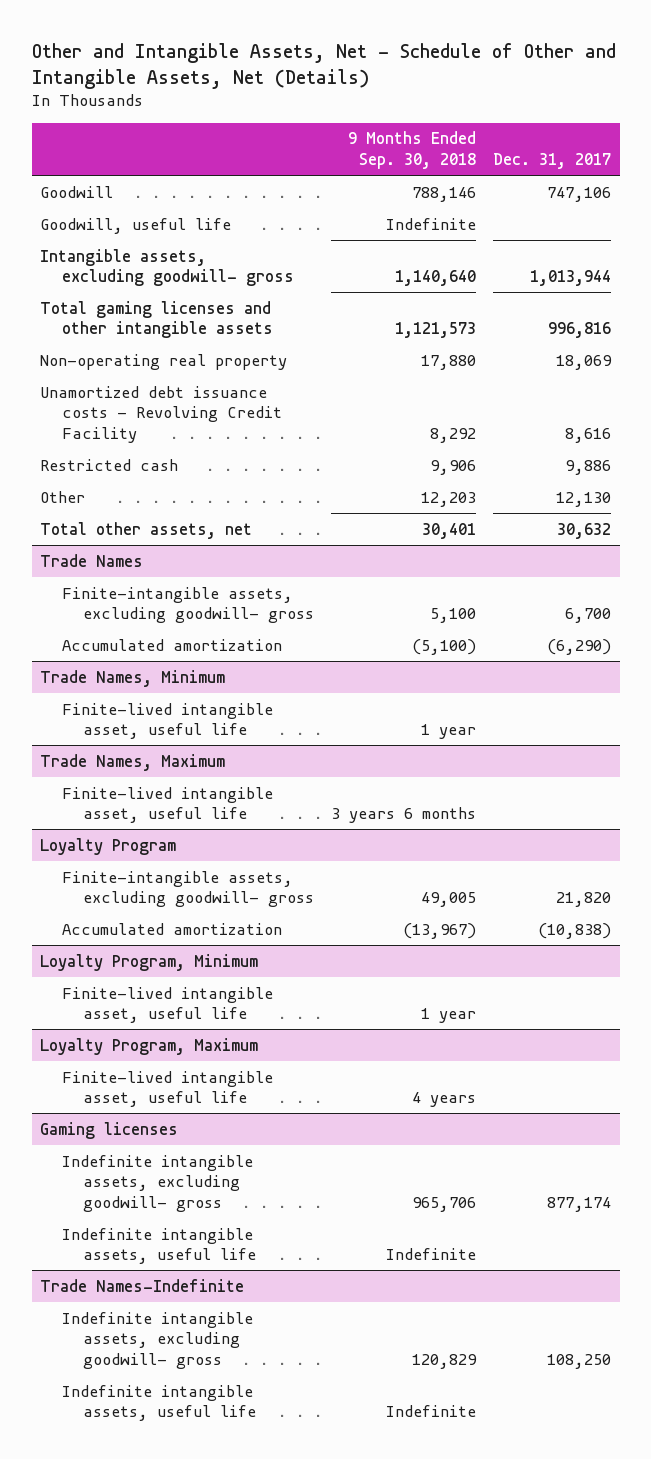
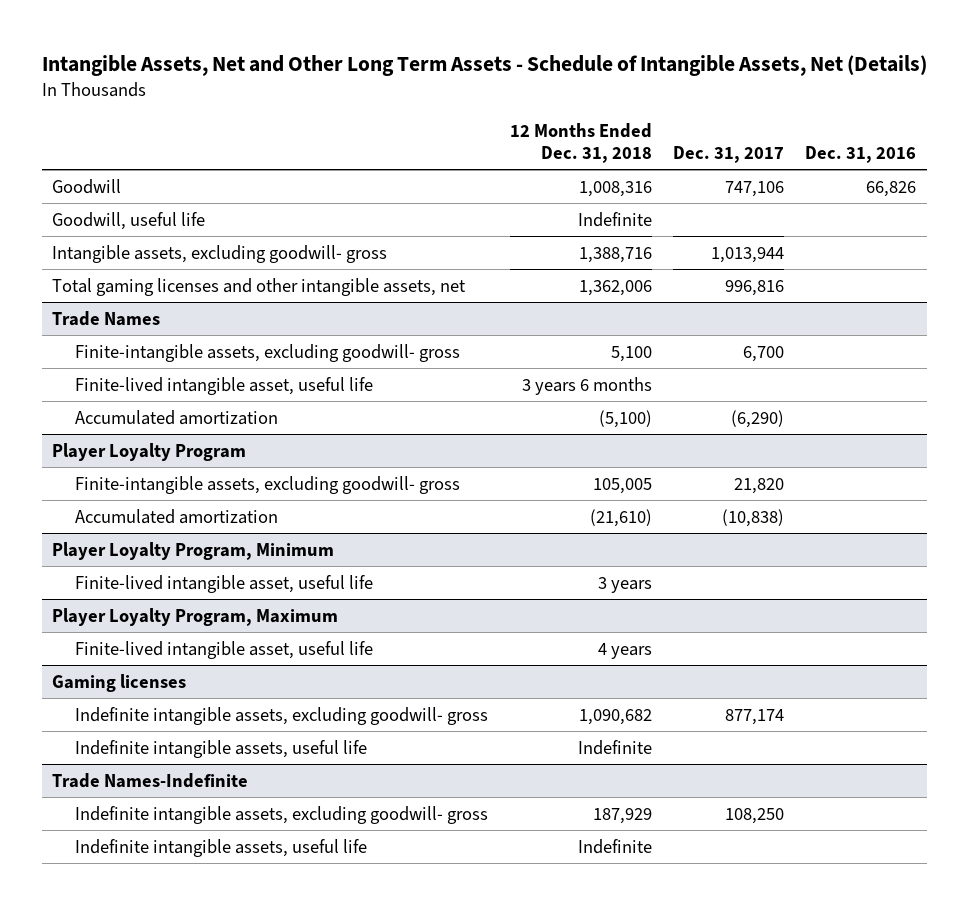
- Other and Intangible Assets, Net - Schedule of Other and Intangible Assets, Net (Details)
+ Intangible Assets, Net and Other Long Term Assets - Schedule of Intangible Assets, Net (Details)
- | 9 Months Ended Sep. 30, 2018 | Dec. 31, 2017
+ | 12 Months Ended Dec. 31, 2018 | Dec. 31, 2017 | Dec. 31, 2016
- Total gaming licenses and other intangible assets | 1,121,573 | 996,816
- Non-operating real property | 17,880 | 18,069
- Unamortized debt issuance costs - Revolving Credit Facility | 8,292 | 8,616
- Restricted cash | 9,906 | 9,886
- Other | 12,203 | 12,130
- Total other assets, net | 30,401 | 30,632
+ Total gaming licenses and other intangible assets, net | 1,362,006 | 996,816 |
- Trade Names, Minimum
- Trade Names, Maximum
- Finite-lived intangible asset, useful life | 3 years 6 months |
- Loyalty Program
@ Trade Names
moved down: Accumulated amortization | (5,100) | (6,290) |
+ Player Loyalty Program
- Loyalty Program, Minimum
+ Player Loyalty Program, Minimum
- Loyalty Program, Maximum
+ Player Loyalty Program, Maximum

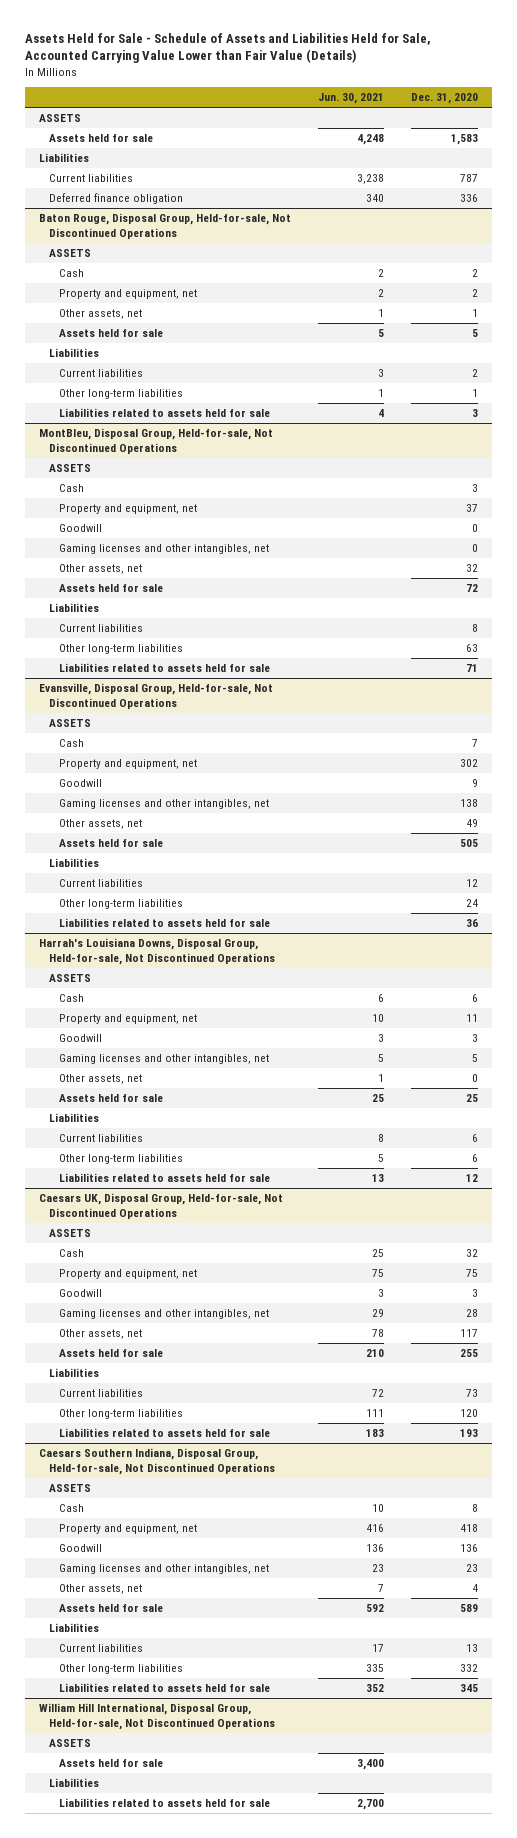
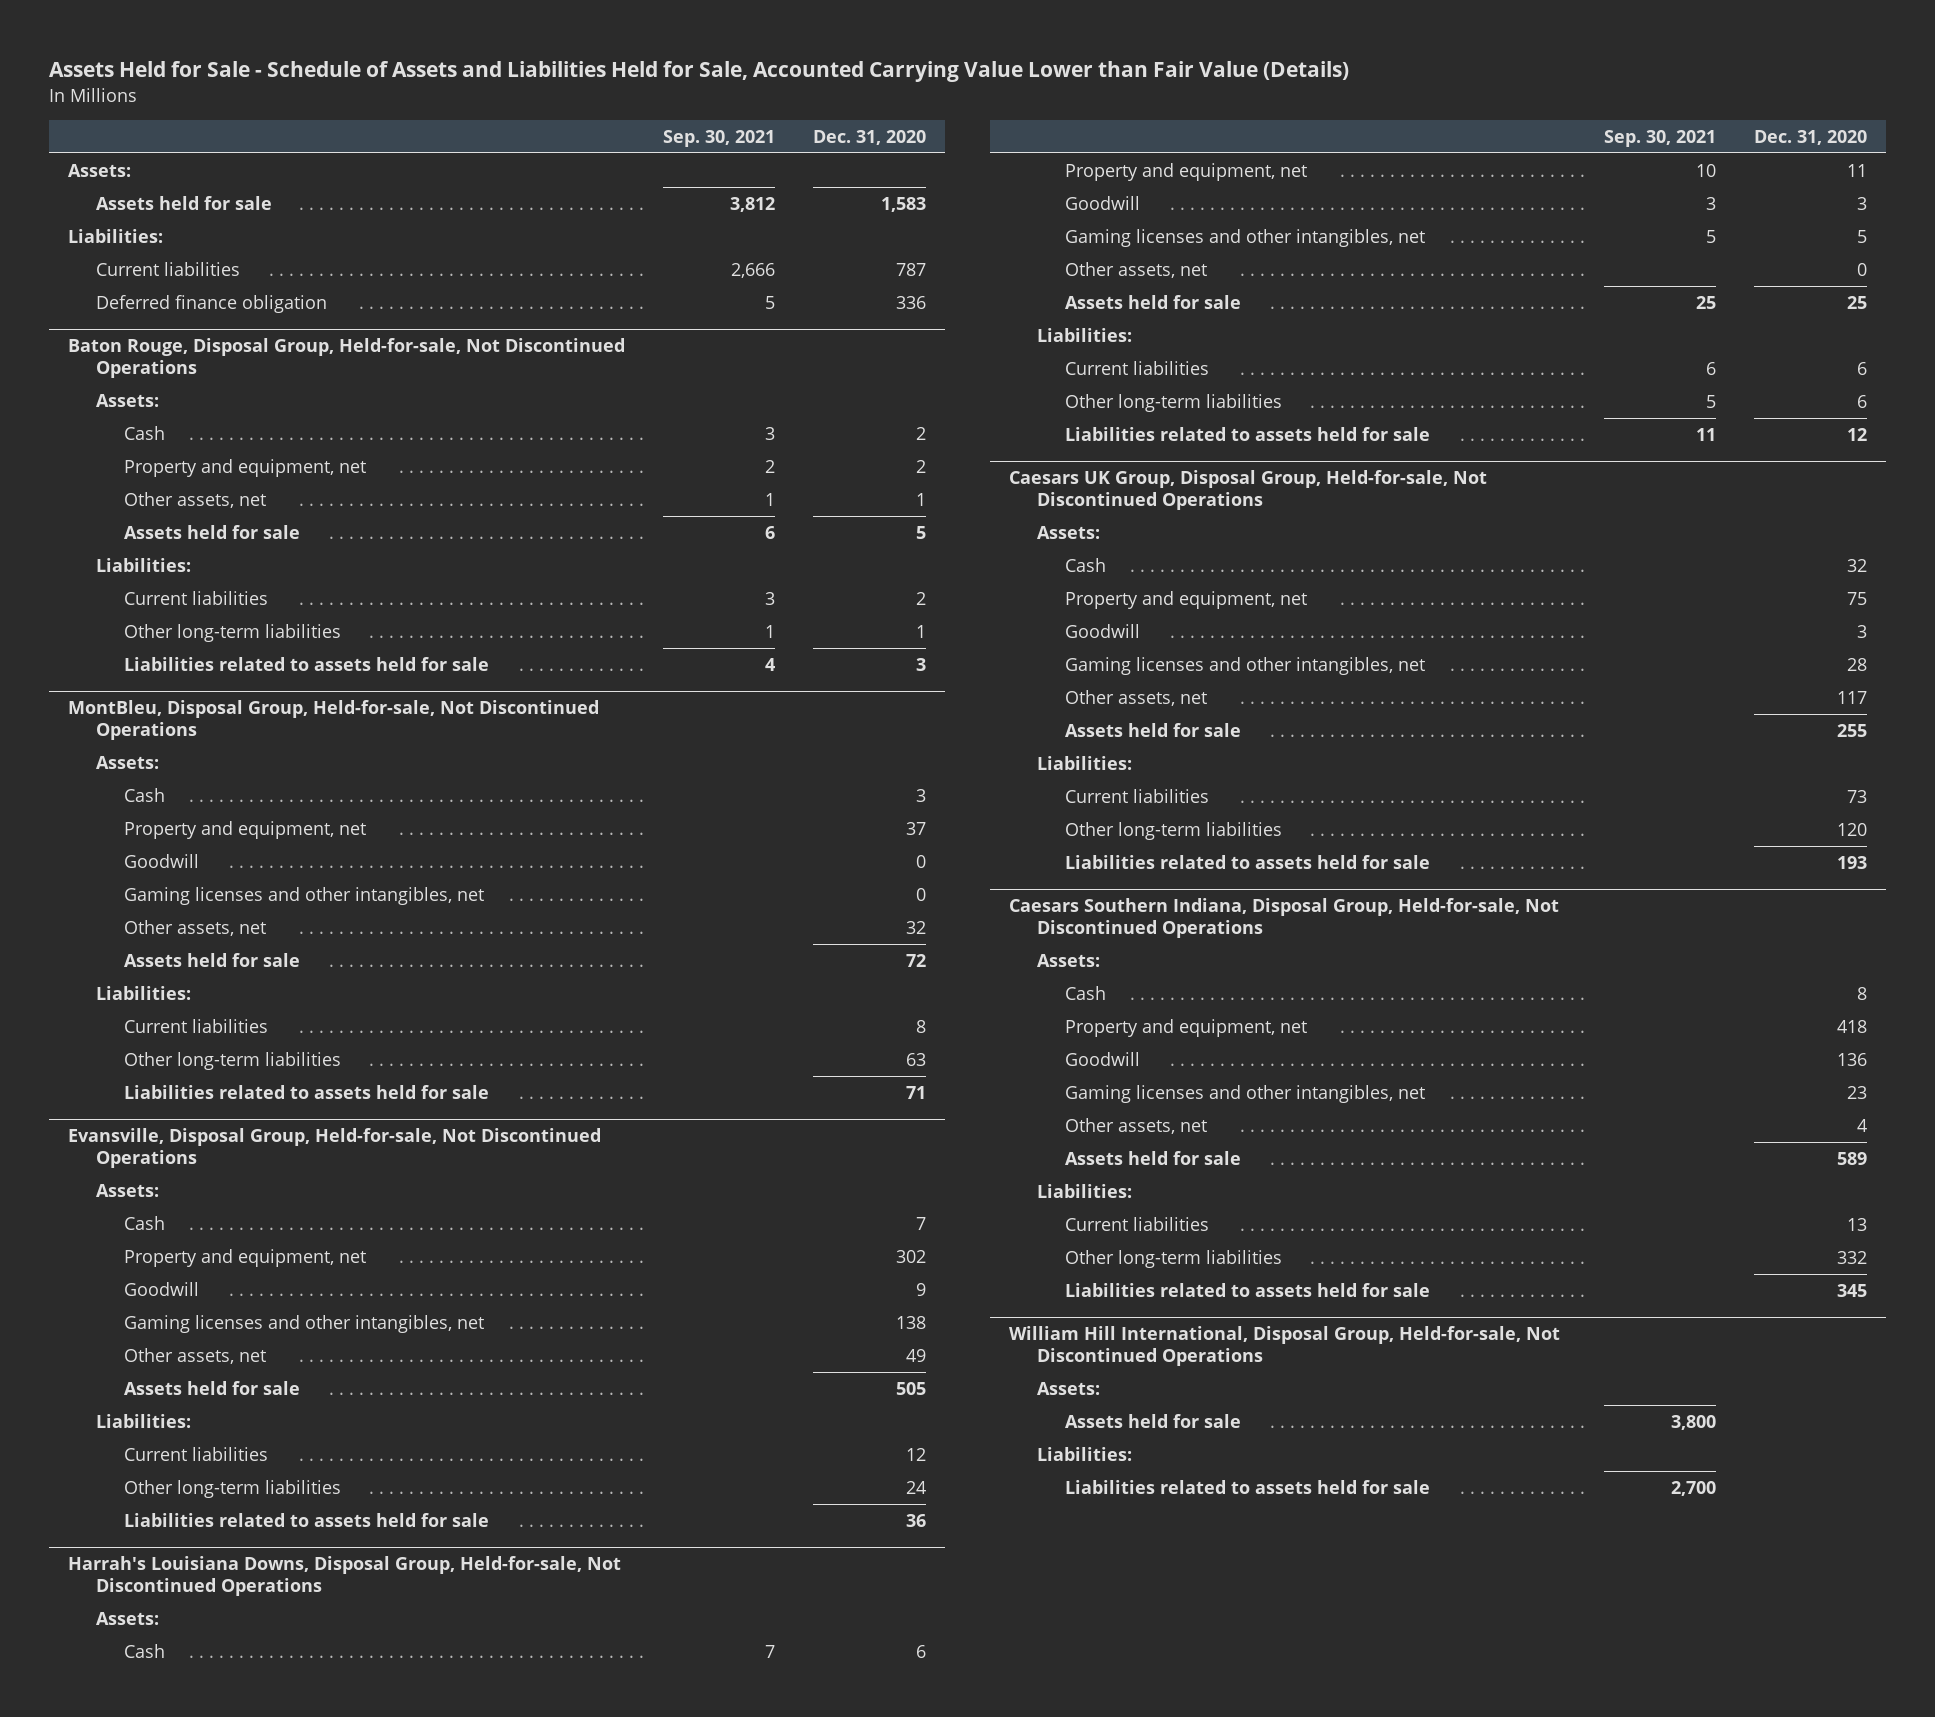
- | Jun. 30, 2021 | Dec. 31, 2020
+ | Sep. 30, 2021 | Dec. 31, 2020
- ASSETS
+ Assets:
- Liabilities
+ Liabilities:
@ Baton Rouge, Disposal Group, Held-for-sale, Not Discontinued Operations
- ASSETS
+ Assets:
- Liabilities
+ Liabilities:
@ MontBleu, Disposal Group, Held-for-sale, Not Discontinued Operations
- ASSETS
+ Assets:
- Liabilities
+ Liabilities:
@ Evansville, Disposal Group, Held-for-sale, Not Discontinued Operations
- ASSETS
+ Assets:
- Liabilities
+ Liabilities:
@ Harrah's Louisiana Downs, Disposal Group, Held-for-sale, Not Discontinued Operations
- ASSETS
+ Assets:
- Liabilities
+ Liabilities:
- Caesars UK, Disposal Group, Held-for-sale, Not Discontinued Operations
- ASSETS
+ Caesars UK Group, Disposal Group, Held-for-sale, Not Discontinued Operations
+ Assets:
- Liabilities
+ Liabilities:
@ Caesars Southern Indiana, Disposal Group, Held-for-sale, Not Discontinued Operations
- ASSETS
+ Assets:
- Liabilities
+ Liabilities:
@ William Hill International, Disposal Group, Held-for-sale, Not Discontinued Operations
- ASSETS
+ Assets:
- Liabilities
+ Liabilities:

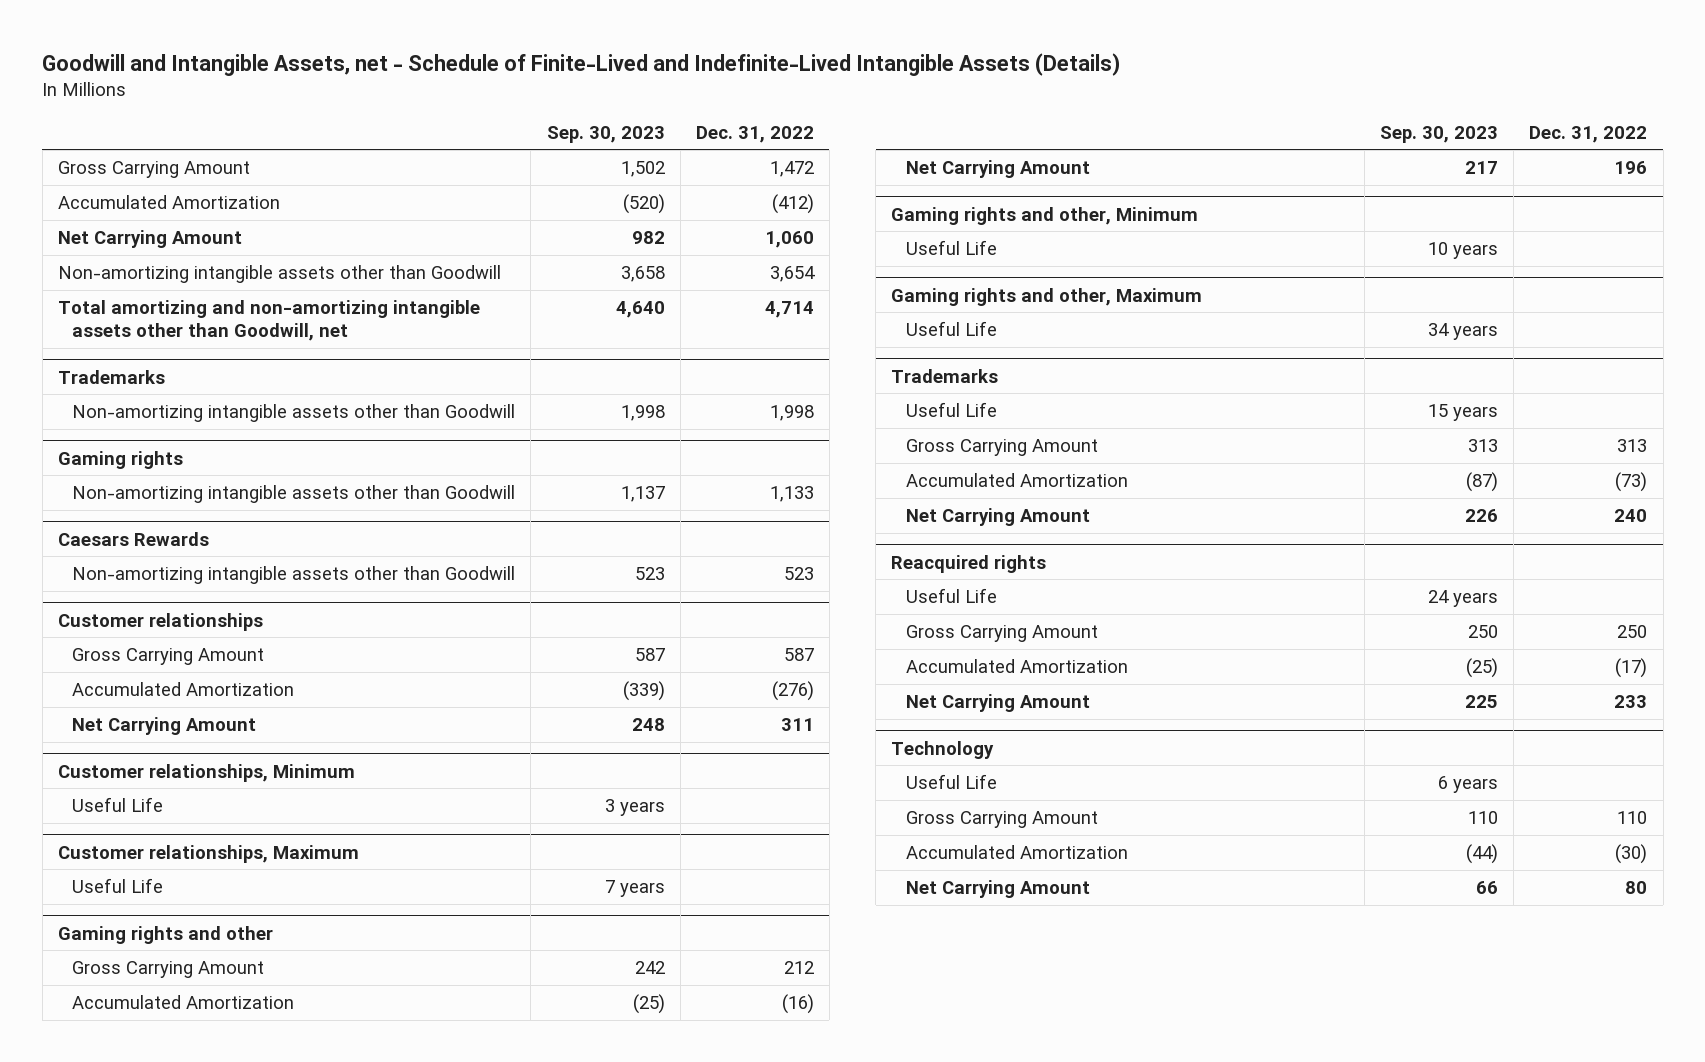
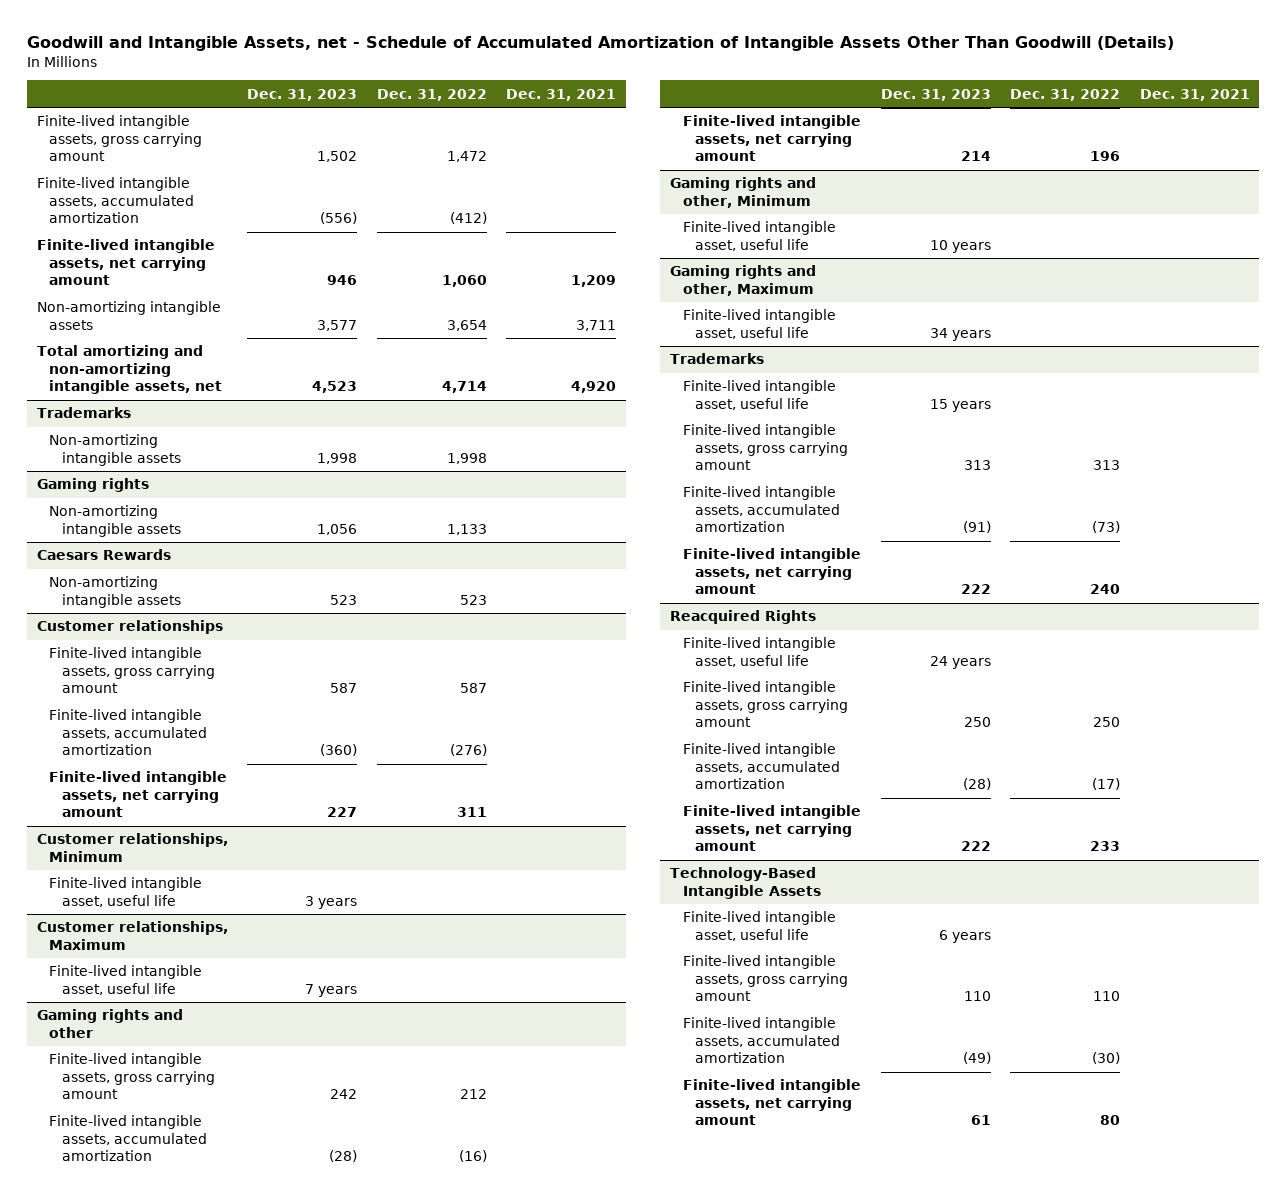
- Goodwill and Intangible Assets, net - Schedule of Finite-Lived and Indefinite-Lived Intangible Assets (Details)
+ Goodwill and Intangible Assets, net - Schedule of Accumulated Amortization of Intangible Assets Other Than Goodwill (Details)
- | Sep. 30, 2023 | Dec. 31, 2022
+ | Dec. 31, 2023 | Dec. 31, 2022 | Dec. 31, 2021
- Gross Carrying Amount | 1,502 | 1,472
- Accumulated Amortization | (520) | (412)
- Net Carrying Amount | 982 | 1,060
- Non-amortizing intangible assets other than Goodwill | 3,658 | 3,654
- Total amortizing and non-amortizing intangible assets other than Goodwill, net | 4,640 | 4,714
+ Finite-lived intangible assets, gross carrying amount | 1,502 | 1,472 |
+ Finite-lived intangible assets, accumulated amortization | (556) | (412) |
+ Finite-lived intangible assets, net carrying amount | 946 | 1,060 | 1,209
+ Non-amortizing intangible assets | 3,577 | 3,654 | 3,711
+ Total amortizing and non-amortizing intangible assets, net | 4,523 | 4,714 | 4,920
@ Trademarks
- Non-amortizing intangible assets other than Goodwill | 1,998 | 1,998
+ Non-amortizing intangible assets | 1,998 | 1,998 |
@ Gaming rights
- Non-amortizing intangible assets other than Goodwill | 1,137 | 1,133
+ Non-amortizing intangible assets | 1,056 | 1,133 |
@ Caesars Rewards
- Non-amortizing intangible assets other than Goodwill | 523 | 523
+ Non-amortizing intangible assets | 523 | 523 |
@ Customer relationships
- Gross Carrying Amount | 587 | 587
- Accumulated Amortization | (339) | (276)
- Net Carrying Amount | 248 | 311
+ Finite-lived intangible assets, gross carrying amount | 587 | 587 |
+ Finite-lived intangible assets, accumulated amortization | (360) | (276) |
+ Finite-lived intangible assets, net carrying amount | 227 | 311 |
@ Customer relationships, Minimum
- Useful Life | 3 years |
+ Finite-lived intangible asset, useful life | 3 years | |
@ Customer relationships, Maximum
- Useful Life | 7 years |
+ Finite-lived intangible asset, useful life | 7 years | |
@ Gaming rights and other
- Gross Carrying Amount | 242 | 212
- Accumulated Amortization | (25) | (16)
- Net Carrying Amount | 217 | 196
+ Finite-lived intangible assets, gross carrying amount | 242 | 212 |
+ Finite-lived intangible assets, accumulated amortization | (28) | (16) |
+ Finite-lived intangible assets, net carrying amount | 214 | 196 |
@ Gaming rights and other, Minimum
- Useful Life | 10 years |
+ Finite-lived intangible asset, useful life | 10 years | |
@ Gaming rights and other, Maximum
- Useful Life | 34 years |
+ Finite-lived intangible asset, useful life | 34 years | |
@ Trademarks
- Useful Life | 15 years |
- Gross Carrying Amount | 313 | 313
- Accumulated Amortization | (87) | (73)
- Net Carrying Amount | 226 | 240
- Reacquired rights
- Useful Life | 24 years |
- Gross Carrying Amount | 250 | 250
- Accumulated Amortization | (25) | (17)
- Net Carrying Amount | 225 | 233
- Technology
- Useful Life | 6 years |
- Gross Carrying Amount | 110 | 110
- Accumulated Amortization | (44) | (30)
- Net Carrying Amount | 66 | 80
@ Trademarks
+ Finite-lived intangible asset, useful life | 15 years | |
+ Finite-lived intangible assets, gross carrying amount | 313 | 313 |
+ Finite-lived intangible assets, accumulated amortization | (91) | (73) |
+ Finite-lived intangible assets, net carrying amount | 222 | 240 |
+ Reacquired Rights
+ Finite-lived intangible asset, useful life | 24 years | |
+ Finite-lived intangible assets, gross carrying amount | 250 | 250 |
+ Finite-lived intangible assets, accumulated amortization | (28) | (17) |
+ Finite-lived intangible assets, net carrying amount | 222 | 233 |
+ Technology-Based Intangible Assets
+ Finite-lived intangible asset, useful life | 6 years | |
+ Finite-lived intangible assets, gross carrying amount | 110 | 110 |
+ Finite-lived intangible assets, accumulated amortization | (49) | (30) |
+ Finite-lived intangible assets, net carrying amount | 61 | 80 |

